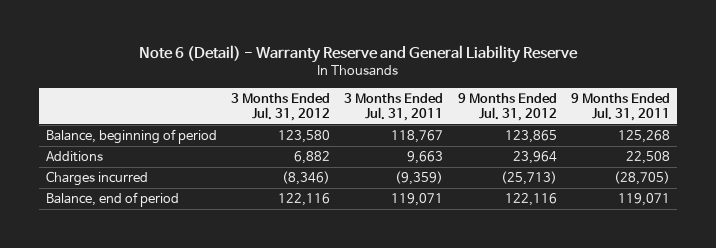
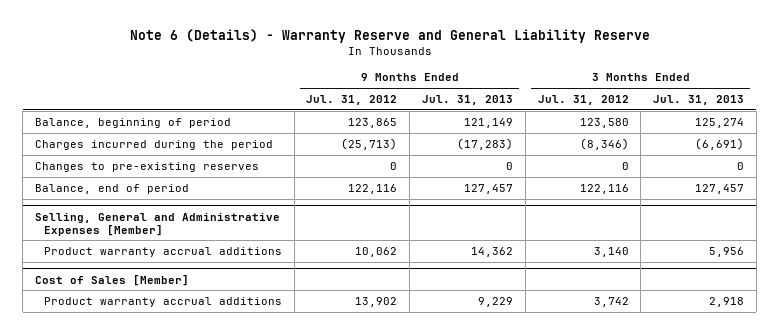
- Note 6 (Detail) - Warranty Reserve and General Liability Reserve
+ Note 6 (Details) - Warranty Reserve and General Liability Reserve
- | 3 Months Ended Jul. 31, 2012 | 3 Months Ended Jul. 31, 2011 | 9 Months Ended Jul. 31, 2012 | 9 Months Ended Jul. 31, 2011
+ | 9 Months Ended Jul. 31, 2012 | 9 Months Ended Jul. 31, 2013 | 3 Months Ended Jul. 31, 2012 | 3 Months Ended Jul. 31, 2013
- Additions | 6,882 | 9,663 | 23,964 | 22,508
- Charges incurred | (8,346) | (9,359) | (25,713) | (28,705)
+ Charges incurred during the period | (25,713) | (17,283) | (8,346) | (6,691)
+ Changes to pre-existing reserves | 0 | 0 | 0 | 0
+ Selling, General and Administrative Expenses [Member]
+ Product warranty accrual additions | 10,062 | 14,362 | 3,140 | 5,956
+ Cost of Sales [Member]
+ Product warranty accrual additions | 13,902 | 9,229 | 3,742 | 2,918

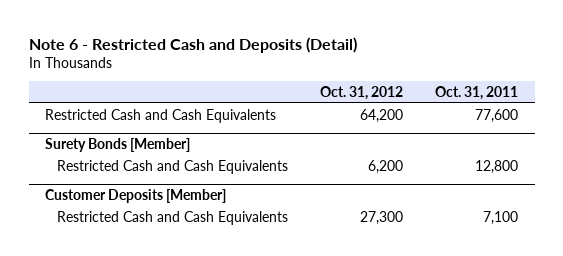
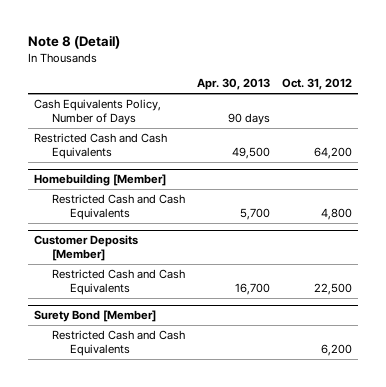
- Note 6 - Restricted Cash and Deposits (Detail)
+ Note 8 (Detail)
- | Oct. 31, 2012 | Oct. 31, 2011
+ | Apr. 30, 2013 | Oct. 31, 2012
+ Cash Equivalents Policy, Number of Days | 90 days |
- Surety Bonds [Member]
- Restricted Cash and Cash Equivalents | 6,200 | 12,800
+ Homebuilding [Member]
+ Restricted Cash and Cash Equivalents | 5,700 | 4,800
@ Customer Deposits [Member]
- Restricted Cash and Cash Equivalents | 27,300 | 7,100
+ Restricted Cash and Cash Equivalents | 16,700 | 22,500
+ Surety Bond [Member]
+ Restricted Cash and Cash Equivalents | | 6,200

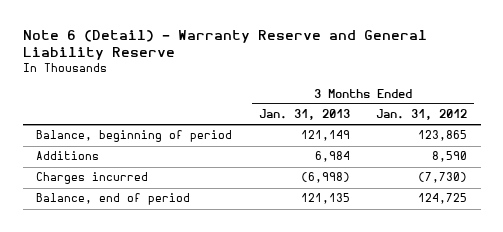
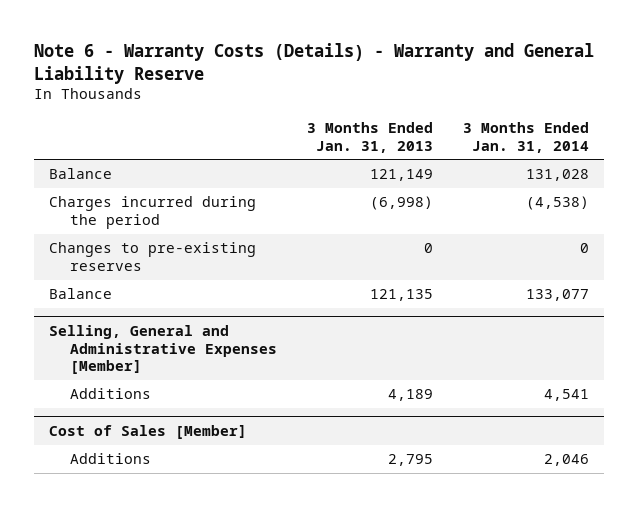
- Note 6 (Detail) - Warranty Reserve and General Liability Reserve
+ Note 6 - Warranty Costs (Details) - Warranty and General Liability Reserve
- | 3 Months Ended Jan. 31, 2013 | 3 Months Ended Jan. 31, 2012
+ | 3 Months Ended Jan. 31, 2013 | 3 Months Ended Jan. 31, 2014
- Balance, beginning of period | 121,149 | 123,865
- Additions | 6,984 | 8,590
- Charges incurred | (6,998) | (7,730)
- Balance, end of period | 121,135 | 124,725
+ Balance | 121,149 | 131,028
+ Charges incurred during the period | (6,998) | (4,538)
+ Changes to pre-existing reserves | 0 | 0
+ Balance | 121,135 | 133,077
+ Selling, General and Administrative Expenses [Member]
+ Additions | 4,189 | 4,541
+ Cost of Sales [Member]
+ Additions | 2,795 | 2,046

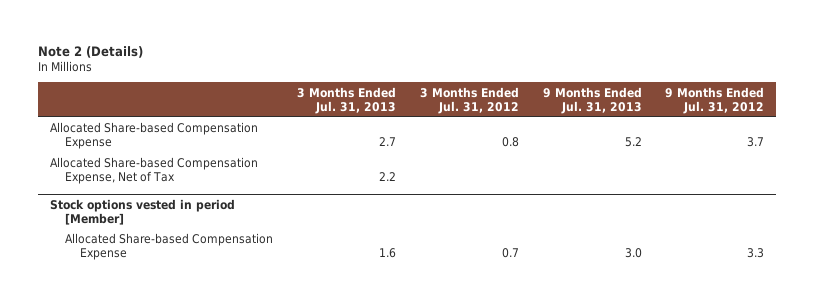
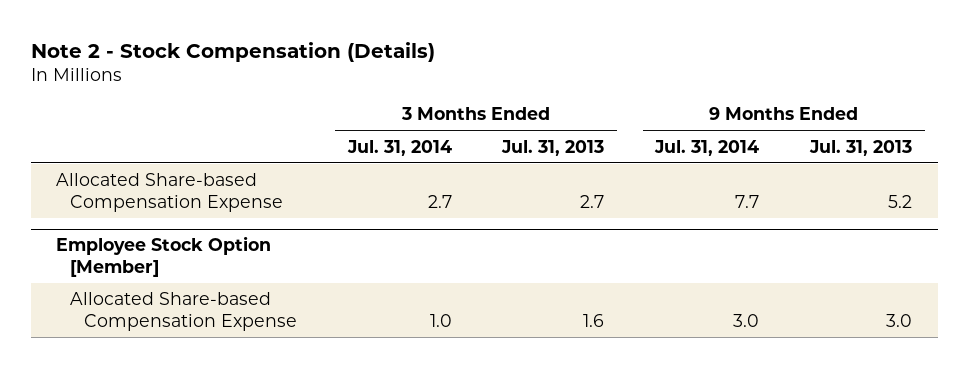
- Note 2 (Details)
+ Note 2 - Stock Compensation (Details)
- | 3 Months Ended Jul. 31, 2013 | 3 Months Ended Jul. 31, 2012 | 9 Months Ended Jul. 31, 2013 | 9 Months Ended Jul. 31, 2012
+ | 3 Months Ended Jul. 31, 2014 | 3 Months Ended Jul. 31, 2013 | 9 Months Ended Jul. 31, 2014 | 9 Months Ended Jul. 31, 2013
- Allocated Share-based Compensation Expense, Net of Tax | 2.2 | | |
- Stock options vested in period [Member]
+ Employee Stock Option [Member]

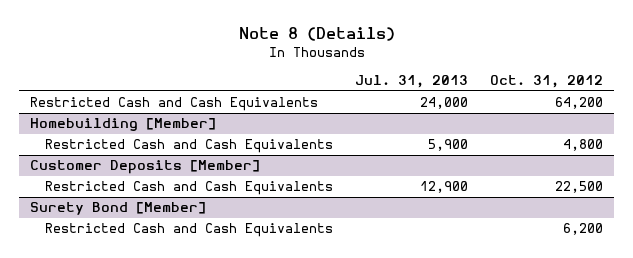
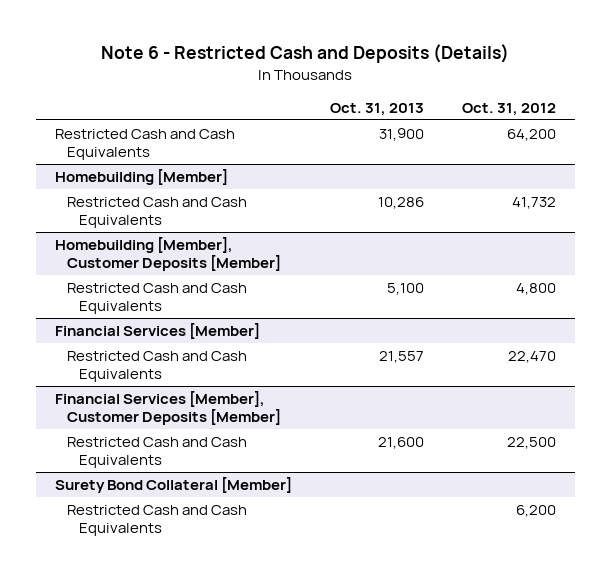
- Note 8 (Details)
+ Note 6 - Restricted Cash and Deposits (Details)
- | Jul. 31, 2013 | Oct. 31, 2012
+ | Oct. 31, 2013 | Oct. 31, 2012
@ Homebuilding [Member]
+ Restricted Cash and Cash Equivalents | 10,286 | 41,732
+ Homebuilding [Member], Customer Deposits [Member]
- Customer Deposits [Member]
+ Financial Services [Member]
+ Restricted Cash and Cash Equivalents | 21,557 | 22,470
+ Financial Services [Member], Customer Deposits [Member]
- Surety Bond [Member]
+ Surety Bond Collateral [Member]

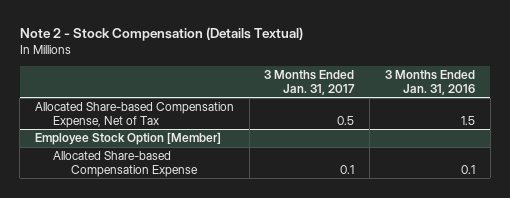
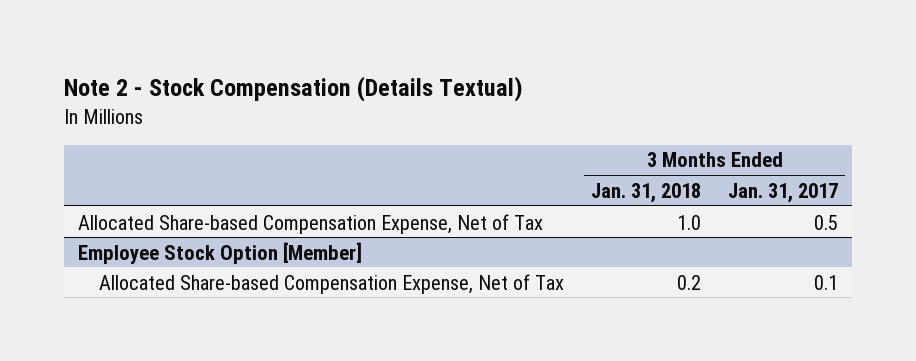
- | 3 Months Ended Jan. 31, 2017 | 3 Months Ended Jan. 31, 2016
+ | 3 Months Ended Jan. 31, 2018 | 3 Months Ended Jan. 31, 2017
@ Employee Stock Option [Member]
- Allocated Share-based Compensation Expense | 0.1 | 0.1
+ Allocated Share-based Compensation Expense, Net of Tax | 0.2 | 0.1

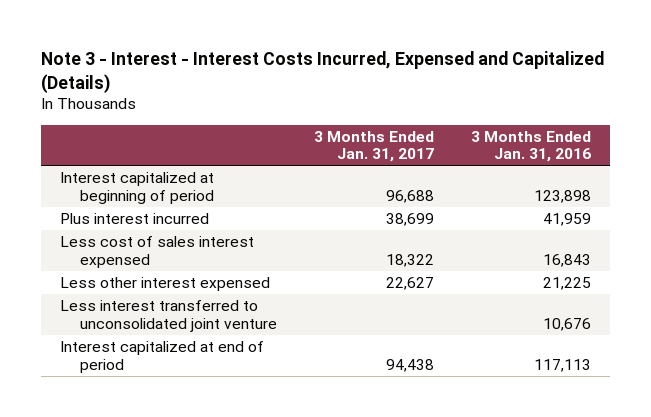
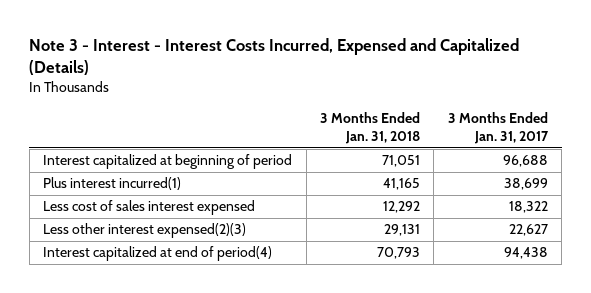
- | 3 Months Ended Jan. 31, 2017 | 3 Months Ended Jan. 31, 2016
+ | 3 Months Ended Jan. 31, 2018 | 3 Months Ended Jan. 31, 2017
- Plus interest incurred | 38,699 | 41,959
+ Plus interest incurred(1) | 41,165 | 38,699
- Less other interest expensed | 22,627 | 21,225
- Less interest transferred to unconsolidated joint venture | | 10,676
- Interest capitalized at end of period | 94,438 | 117,113
+ Less other interest expensed(2)(3) | 29,131 | 22,627
+ Interest capitalized at end of period(4) | 70,793 | 94,438

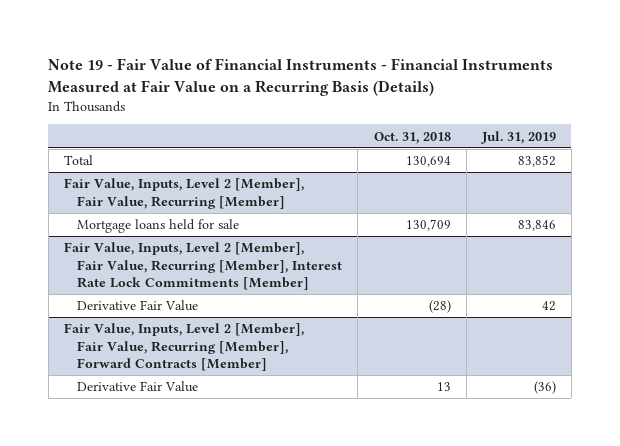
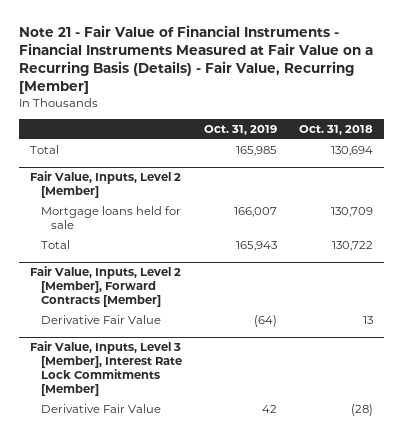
- Note 19 - Fair Value of Financial Instruments - Financial Instruments Measured at Fair Value on a Recurring Basis (Details)
+ Note 21 - Fair Value of Financial Instruments - Financial Instruments Measured at Fair Value on a Recurring Basis (Details) - Fair Value, Recurring [Member]
- | Oct. 31, 2018 | Jul. 31, 2019
+ | Oct. 31, 2019 | Oct. 31, 2018
- Fair Value, Inputs, Level 2 [Member], Fair Value, Recurring [Member]
+ Fair Value, Inputs, Level 2 [Member]
- Fair Value, Inputs, Level 2 [Member], Fair Value, Recurring [Member], Interest Rate Lock Commitments [Member]
- Derivative Fair Value | (28) | 42
- Fair Value, Inputs, Level 2 [Member], Fair Value, Recurring [Member], Forward Contracts [Member]
+ Total | 165,943 | 130,722
+ Fair Value, Inputs, Level 2 [Member], Forward Contracts [Member]
+ Fair Value, Inputs, Level 3 [Member], Interest Rate Lock Commitments [Member]
+ Derivative Fair Value | 42 | (28)

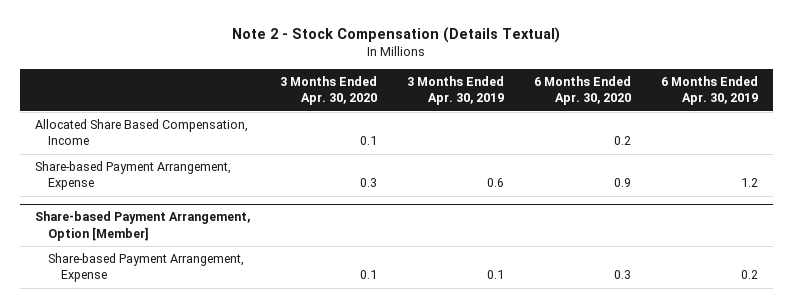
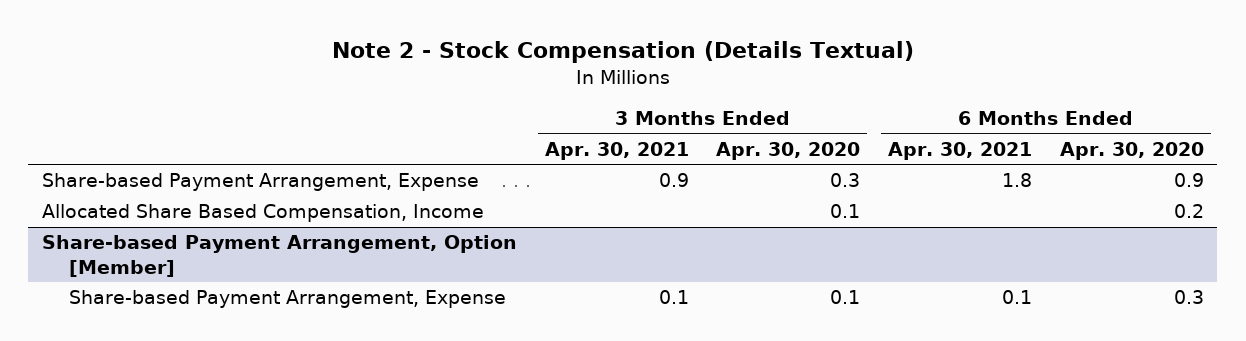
- | 3 Months Ended Apr. 30, 2020 | 3 Months Ended Apr. 30, 2019 | 6 Months Ended Apr. 30, 2020 | 6 Months Ended Apr. 30, 2019
+ | 3 Months Ended Apr. 30, 2021 | 3 Months Ended Apr. 30, 2020 | 6 Months Ended Apr. 30, 2021 | 6 Months Ended Apr. 30, 2020
moved down: Allocated Share Based Compensation, Income | | 0.1 | | 0.2

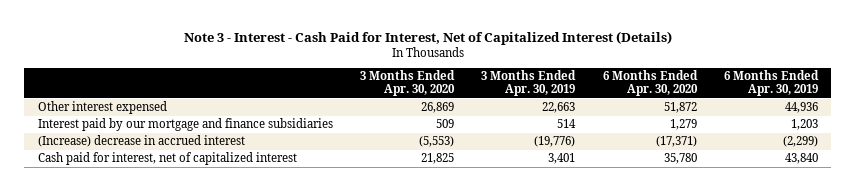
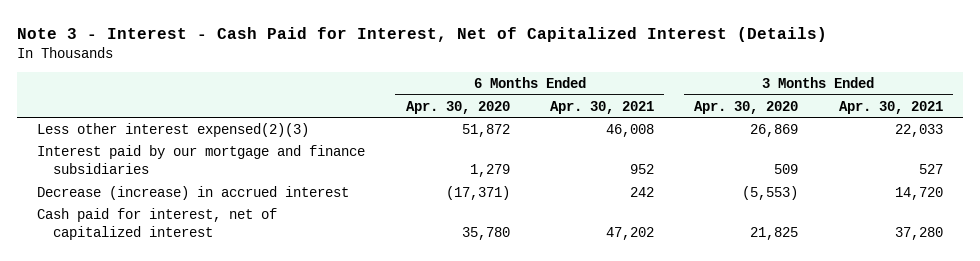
- | 3 Months Ended Apr. 30, 2020 | 3 Months Ended Apr. 30, 2019 | 6 Months Ended Apr. 30, 2020 | 6 Months Ended Apr. 30, 2019
+ | 6 Months Ended Apr. 30, 2020 | 6 Months Ended Apr. 30, 2021 | 3 Months Ended Apr. 30, 2020 | 3 Months Ended Apr. 30, 2021
- Other interest expensed | 26,869 | 22,663 | 51,872 | 44,936
+ Less other interest expensed(2)(3) | 51,872 | 46,008 | 26,869 | 22,033
- (Increase) decrease in accrued interest | (5,553) | (19,776) | (17,371) | (2,299)
+ Decrease (increase) in accrued interest | (17,371) | 242 | (5,553) | 14,720

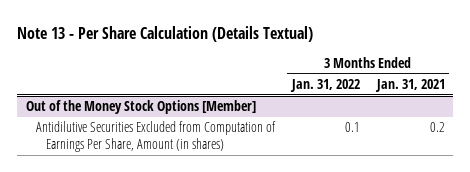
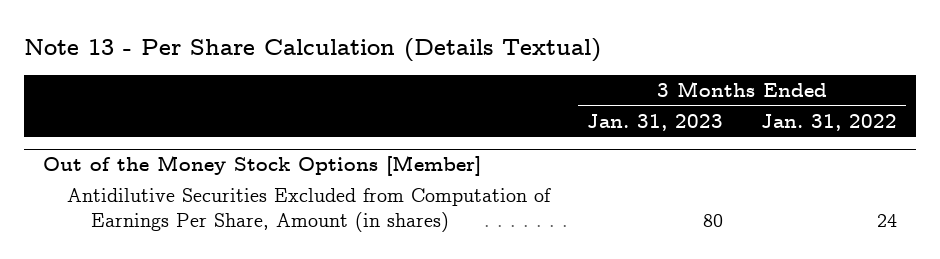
- | 3 Months Ended Jan. 31, 2022 | 3 Months Ended Jan. 31, 2021
+ | 3 Months Ended Jan. 31, 2023 | 3 Months Ended Jan. 31, 2022
@ Out of the Money Stock Options [Member]
- Antidilutive Securities Excluded from Computation of Earnings Per Share, Amount (in shares) | 0.1 | 0.2
+ Antidilutive Securities Excluded from Computation of Earnings Per Share, Amount (in shares) | 80 | 24

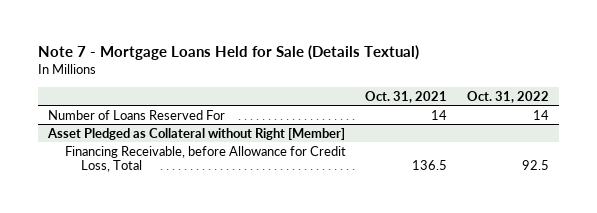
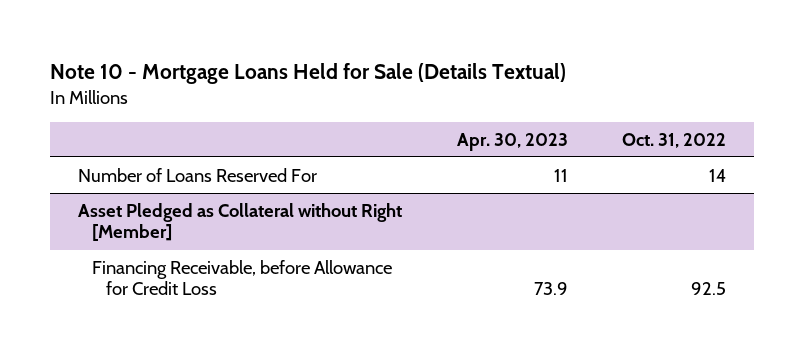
- Note 7 - Mortgage Loans Held for Sale (Details Textual)
+ Note 10 - Mortgage Loans Held for Sale (Details Textual)
- | Oct. 31, 2021 | Oct. 31, 2022
+ | Apr. 30, 2023 | Oct. 31, 2022
@ Asset Pledged as Collateral without Right [Member]
- Financing Receivable, before Allowance for Credit Loss, Total | 136.5 | 92.5
+ Financing Receivable, before Allowance for Credit Loss | 73.9 | 92.5

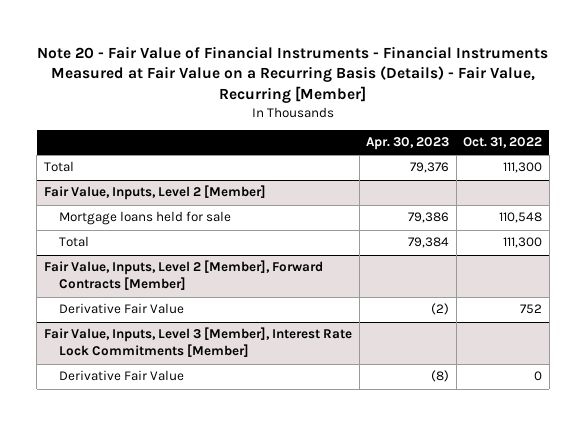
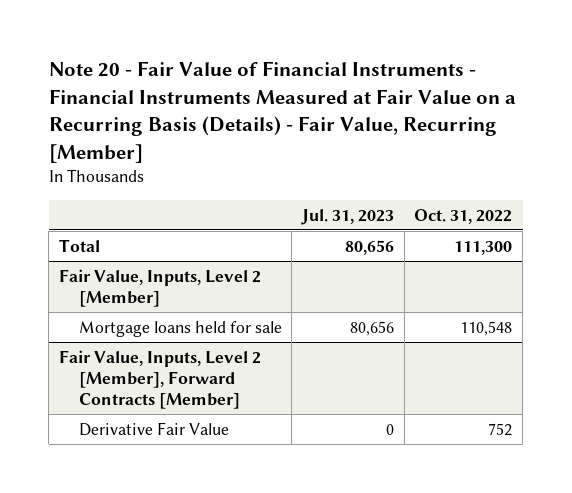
- | Apr. 30, 2023 | Oct. 31, 2022
+ | Jul. 31, 2023 | Oct. 31, 2022
@ Fair Value, Inputs, Level 2 [Member]
- Total | 79,384 | 111,300
- Fair Value, Inputs, Level 3 [Member], Interest Rate Lock Commitments [Member]
- Derivative Fair Value | (8) | 0

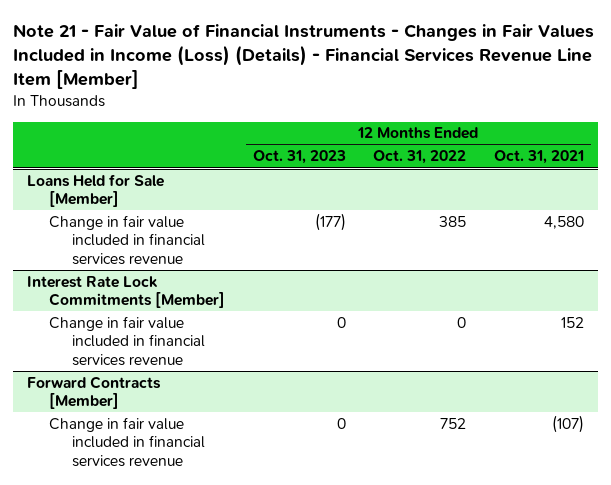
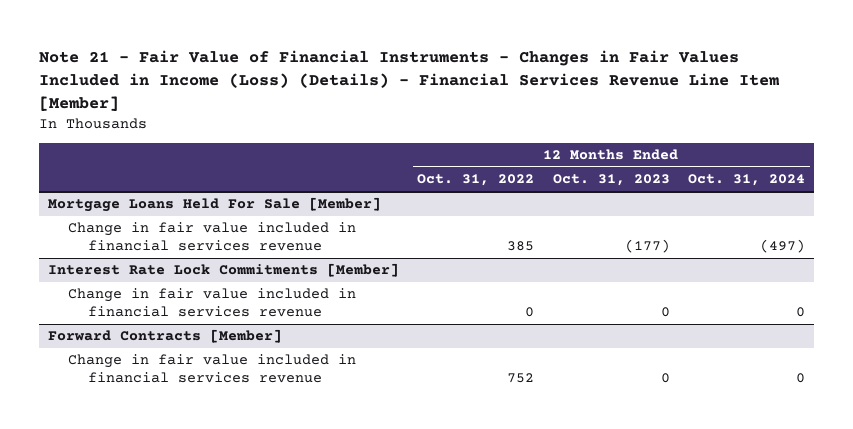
- | 12 Months Ended Oct. 31, 2023 | 12 Months Ended Oct. 31, 2022 | 12 Months Ended Oct. 31, 2021
+ | 12 Months Ended Oct. 31, 2022 | 12 Months Ended Oct. 31, 2023 | 12 Months Ended Oct. 31, 2024
- Loans Held for Sale [Member]
+ Mortgage Loans Held For Sale [Member]

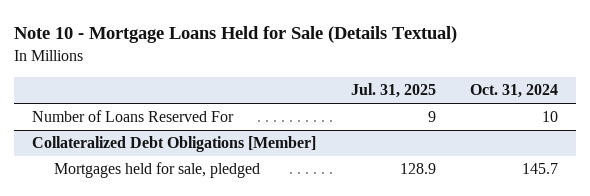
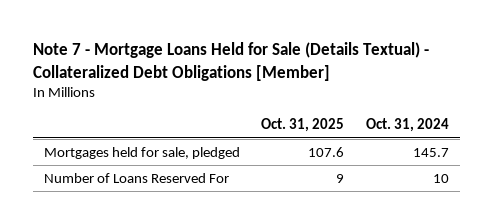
- Note 10 - Mortgage Loans Held for Sale (Details Textual)
+ Note 7 - Mortgage Loans Held for Sale (Details Textual) - Collateralized Debt Obligations [Member]
- | Jul. 31, 2025 | Oct. 31, 2024
+ | Oct. 31, 2025 | Oct. 31, 2024
- Collateralized Debt Obligations [Member]
moved down: Number of Loans Reserved For | 9 | 10

